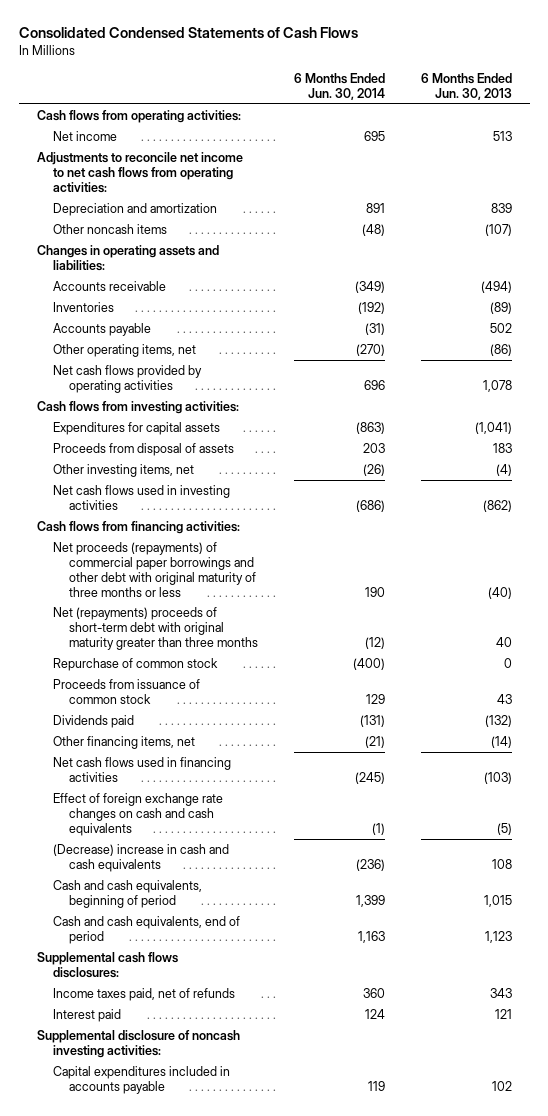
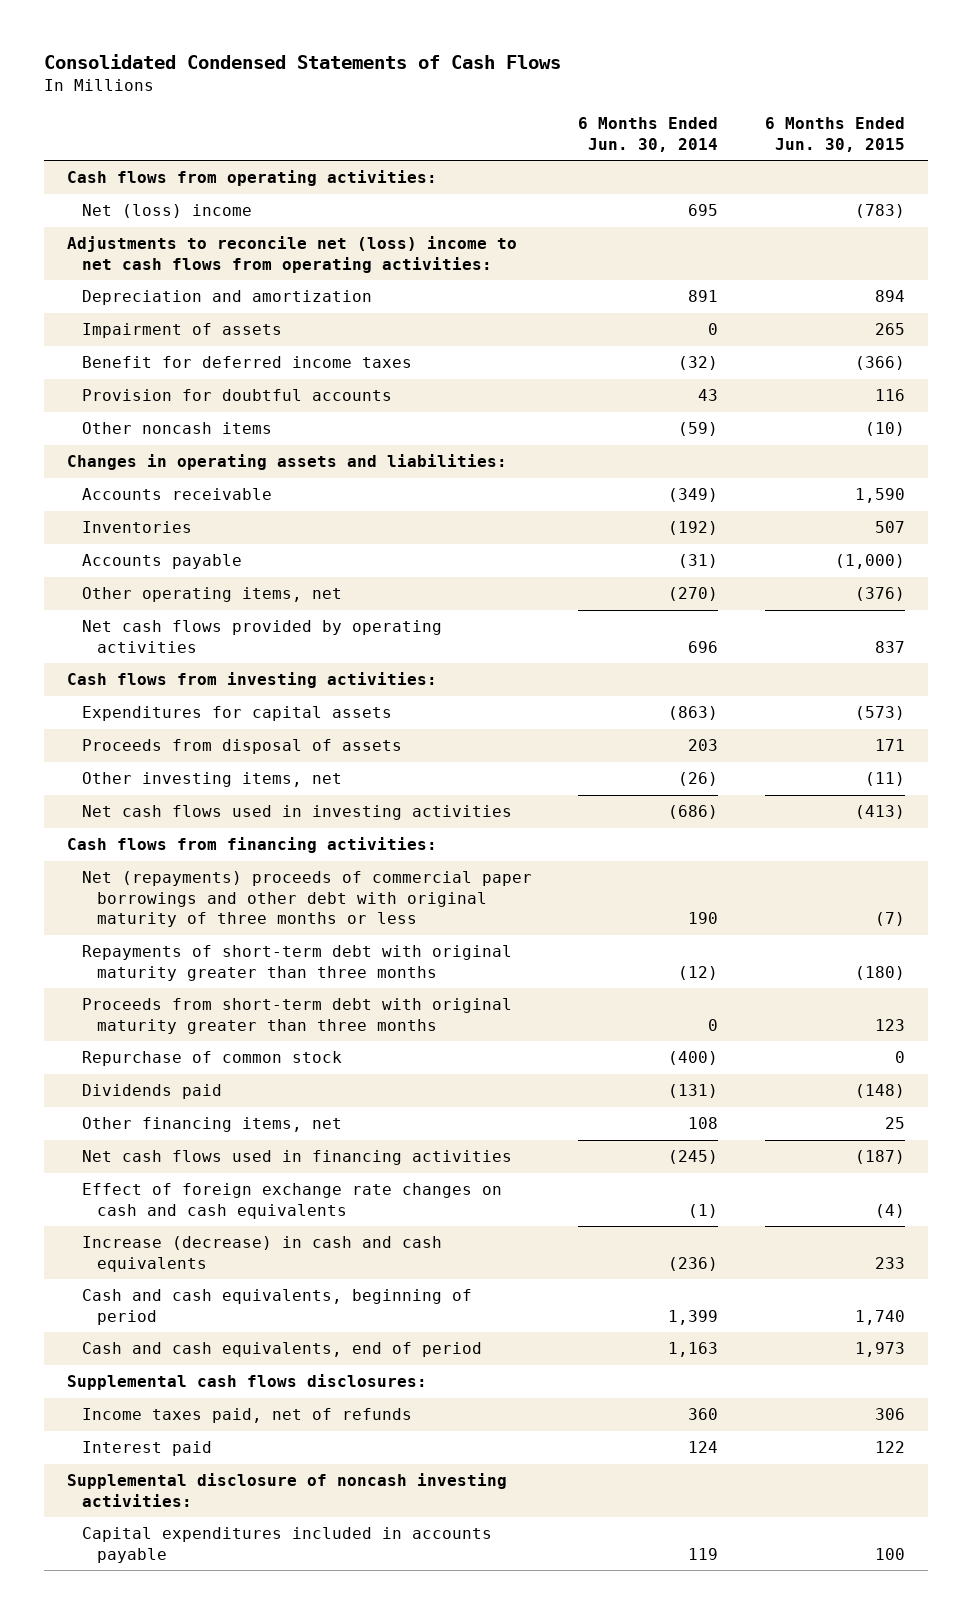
- | 6 Months Ended Jun. 30, 2014 | 6 Months Ended Jun. 30, 2013
+ | 6 Months Ended Jun. 30, 2014 | 6 Months Ended Jun. 30, 2015
- Net income | 695 | 513
- Adjustments to reconcile net income to net cash flows from operating activities:
+ Net (loss) income | 695 | (783)
+ Adjustments to reconcile net (loss) income to net cash flows from operating activities:
- Other noncash items | (48) | (107)
+ Impairment of assets | 0 | 265
+ Benefit for deferred income taxes | (32) | (366)
+ Provision for doubtful accounts | 43 | 116
+ Other noncash items | (59) | (10)
- Net proceeds (repayments) of commercial paper borrowings and other debt with original maturity of three months or less | 190 | (40)
- Net (repayments) proceeds of short-term debt with original maturity greater than three months | (12) | 40
+ Net (repayments) proceeds of commercial paper borrowings and other debt with original maturity of three months or less | 190 | (7)
+ Repayments of short-term debt with original maturity greater than three months | (12) | (180)
+ Proceeds from short-term debt with original maturity greater than three months | 0 | 123
- Proceeds from issuance of common stock | 129 | 43
- Other financing items, net | (21) | (14)
+ Other financing items, net | 108 | 25
- (Decrease) increase in cash and cash equivalents | (236) | 108
+ Increase (decrease) in cash and cash equivalents | (236) | 233

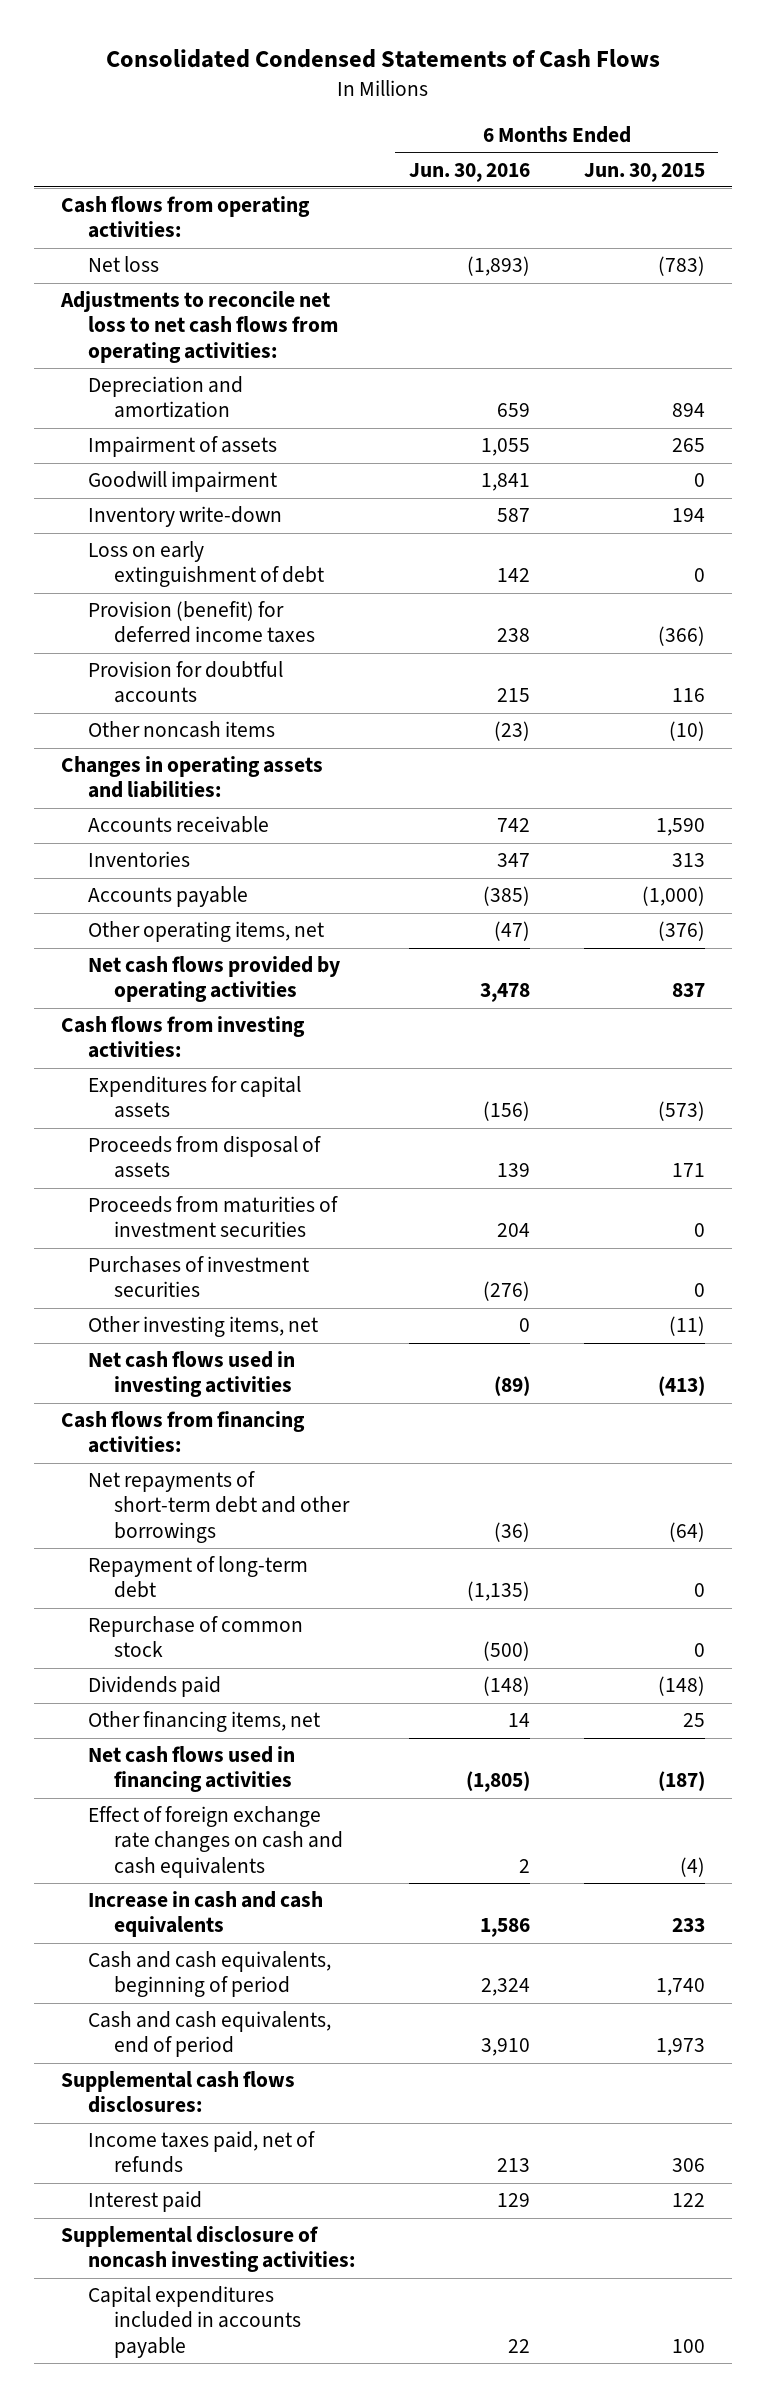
- | 6 Months Ended Jun. 30, 2014 | 6 Months Ended Jun. 30, 2015
+ | 6 Months Ended Jun. 30, 2016 | 6 Months Ended Jun. 30, 2015
- Net (loss) income | 695 | (783)
- Adjustments to reconcile net (loss) income to net cash flows from operating activities:
+ Net loss | (1,893) | (783)
+ Adjustments to reconcile net loss to net cash flows from operating activities:
- Benefit for deferred income taxes | (32) | (366)
+ Goodwill impairment | 1,841 | 0
+ Inventory write-down | 587 | 194
+ Loss on early extinguishment of debt | 142 | 0
+ Provision (benefit) for deferred income taxes | 238 | (366)
- Inventories | (192) | 507
+ Inventories | 347 | 313
+ Proceeds from maturities of investment securities | 204 | 0
+ Purchases of investment securities | (276) | 0
- Net (repayments) proceeds of commercial paper borrowings and other debt with original maturity of three months or less | 190 | (7)
- Repayments of short-term debt with original maturity greater than three months | (12) | (180)
- Proceeds from short-term debt with original maturity greater than three months | 0 | 123
+ Net repayments of short-term debt and other borrowings | (36) | (64)
+ Repayment of long-term debt | (1,135) | 0
- Increase (decrease) in cash and cash equivalents | (236) | 233
+ Increase in cash and cash equivalents | 1,586 | 233

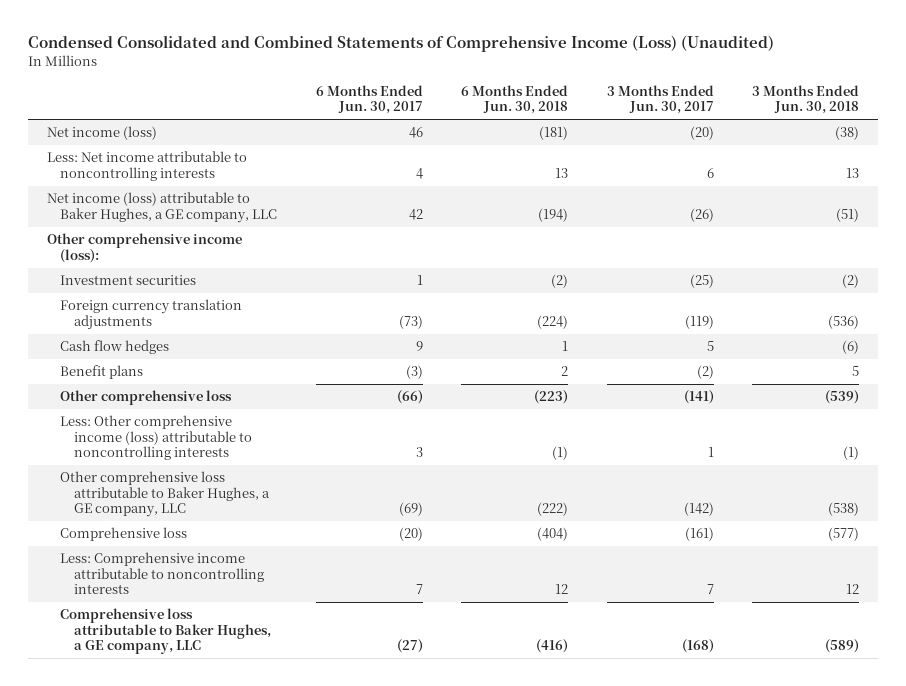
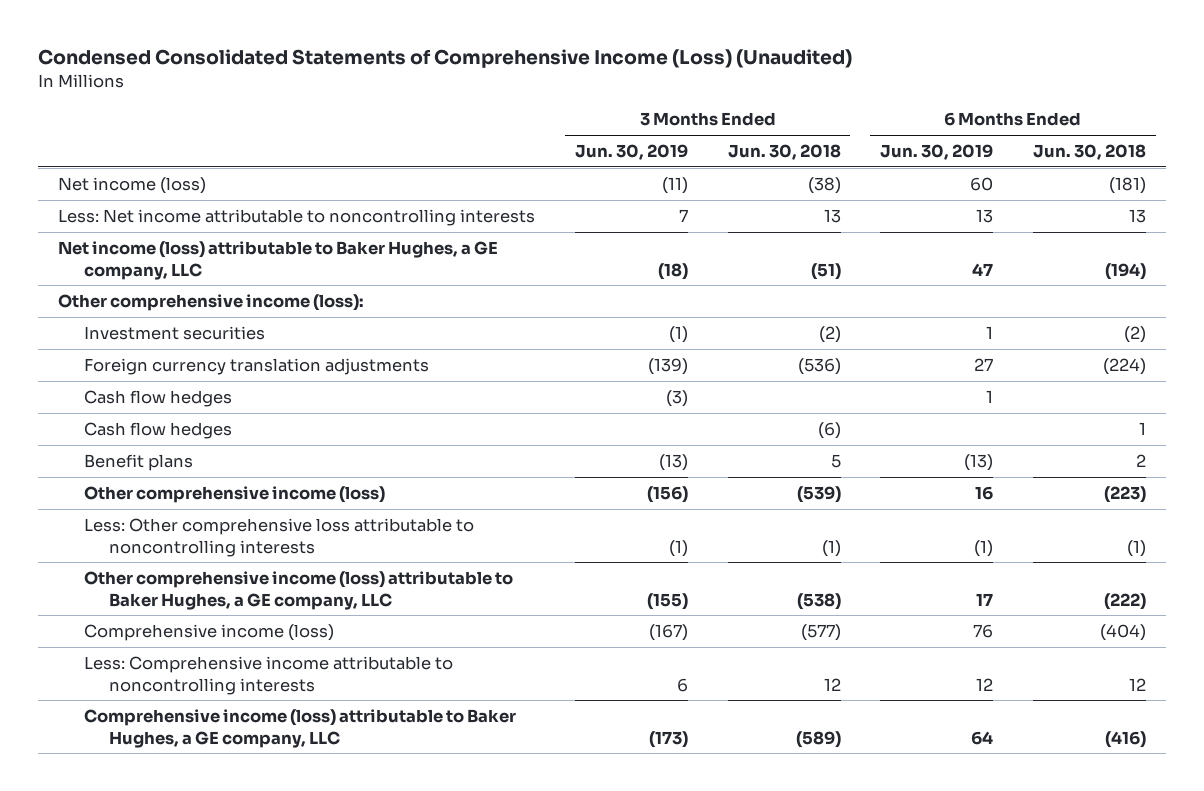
- Condensed Consolidated and Combined Statements of Comprehensive Income (Loss) (Unaudited)
+ Condensed Consolidated Statements of Comprehensive Income (Loss) (Unaudited)
- | 6 Months Ended Jun. 30, 2017 | 6 Months Ended Jun. 30, 2018 | 3 Months Ended Jun. 30, 2017 | 3 Months Ended Jun. 30, 2018
+ | 3 Months Ended Jun. 30, 2019 | 3 Months Ended Jun. 30, 2018 | 6 Months Ended Jun. 30, 2019 | 6 Months Ended Jun. 30, 2018
+ Cash flow hedges | (3) | | 1 |
- Other comprehensive loss | (66) | (223) | (141) | (539)
- Less: Other comprehensive income (loss) attributable to noncontrolling interests | 3 | (1) | 1 | (1)
- Other comprehensive loss attributable to Baker Hughes, a GE company, LLC | (69) | (222) | (142) | (538)
- Comprehensive loss | (20) | (404) | (161) | (577)
+ Other comprehensive income (loss) | (156) | (539) | 16 | (223)
+ Less: Other comprehensive loss attributable to noncontrolling interests | (1) | (1) | (1) | (1)
+ Other comprehensive income (loss) attributable to Baker Hughes, a GE company, LLC | (155) | (538) | 17 | (222)
+ Comprehensive income (loss) | (167) | (577) | 76 | (404)
- Comprehensive loss attributable to Baker Hughes, a GE company, LLC | (27) | (416) | (168) | (589)
+ Comprehensive income (loss) attributable to Baker Hughes, a GE company, LLC | (173) | (589) | 64 | (416)

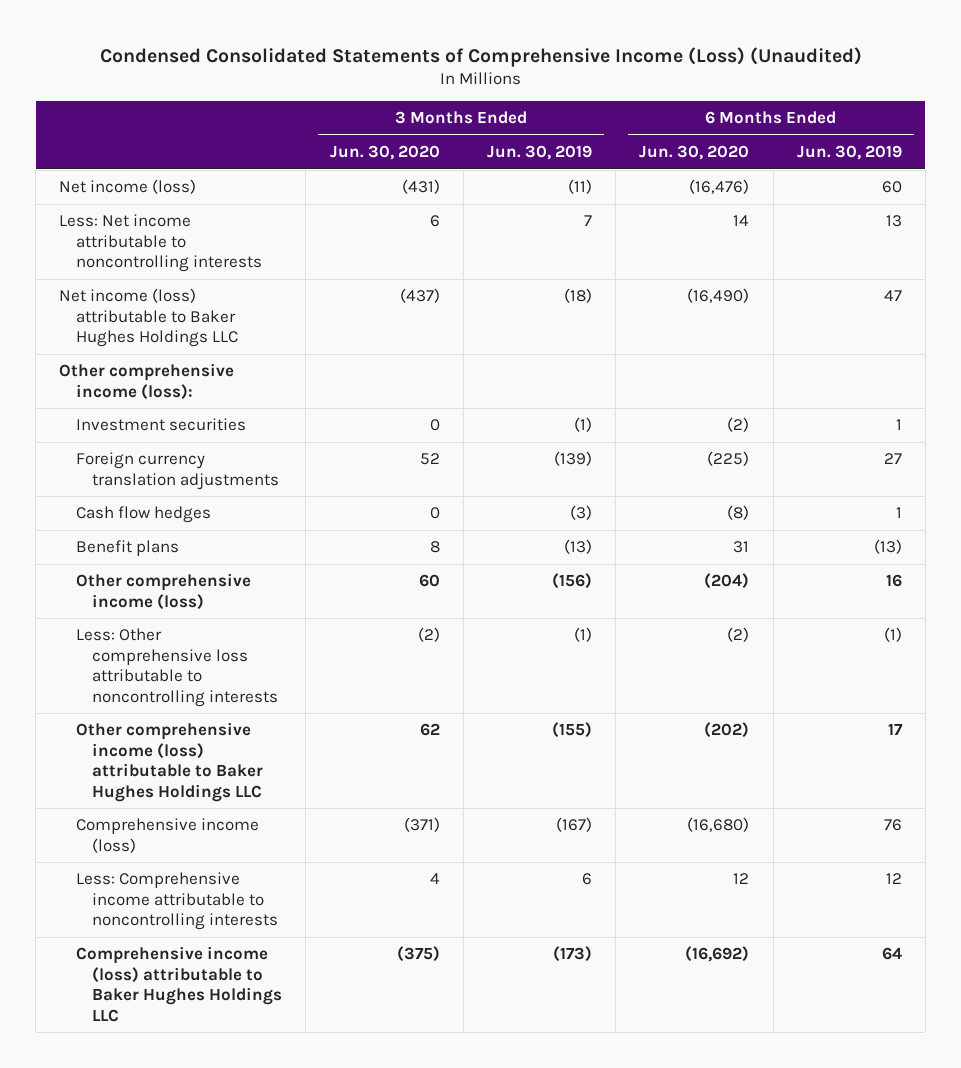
- | 3 Months Ended Jun. 30, 2019 | 3 Months Ended Jun. 30, 2018 | 6 Months Ended Jun. 30, 2019 | 6 Months Ended Jun. 30, 2018
+ | 3 Months Ended Jun. 30, 2020 | 3 Months Ended Jun. 30, 2019 | 6 Months Ended Jun. 30, 2020 | 6 Months Ended Jun. 30, 2019
- Net income (loss) attributable to Baker Hughes, a GE company, LLC | (18) | (51) | 47 | (194)
+ Net income (loss) attributable to Baker Hughes Holdings LLC | (437) | (18) | (16,490) | 47
- Cash flow hedges | | (6) | | 1
- Other comprehensive income (loss) attributable to Baker Hughes, a GE company, LLC | (155) | (538) | 17 | (222)
+ Other comprehensive income (loss) attributable to Baker Hughes Holdings LLC | 62 | (155) | (202) | 17
- Comprehensive income (loss) attributable to Baker Hughes, a GE company, LLC | (173) | (589) | 64 | (416)
+ Comprehensive income (loss) attributable to Baker Hughes Holdings LLC | (375) | (173) | (16,692) | 64

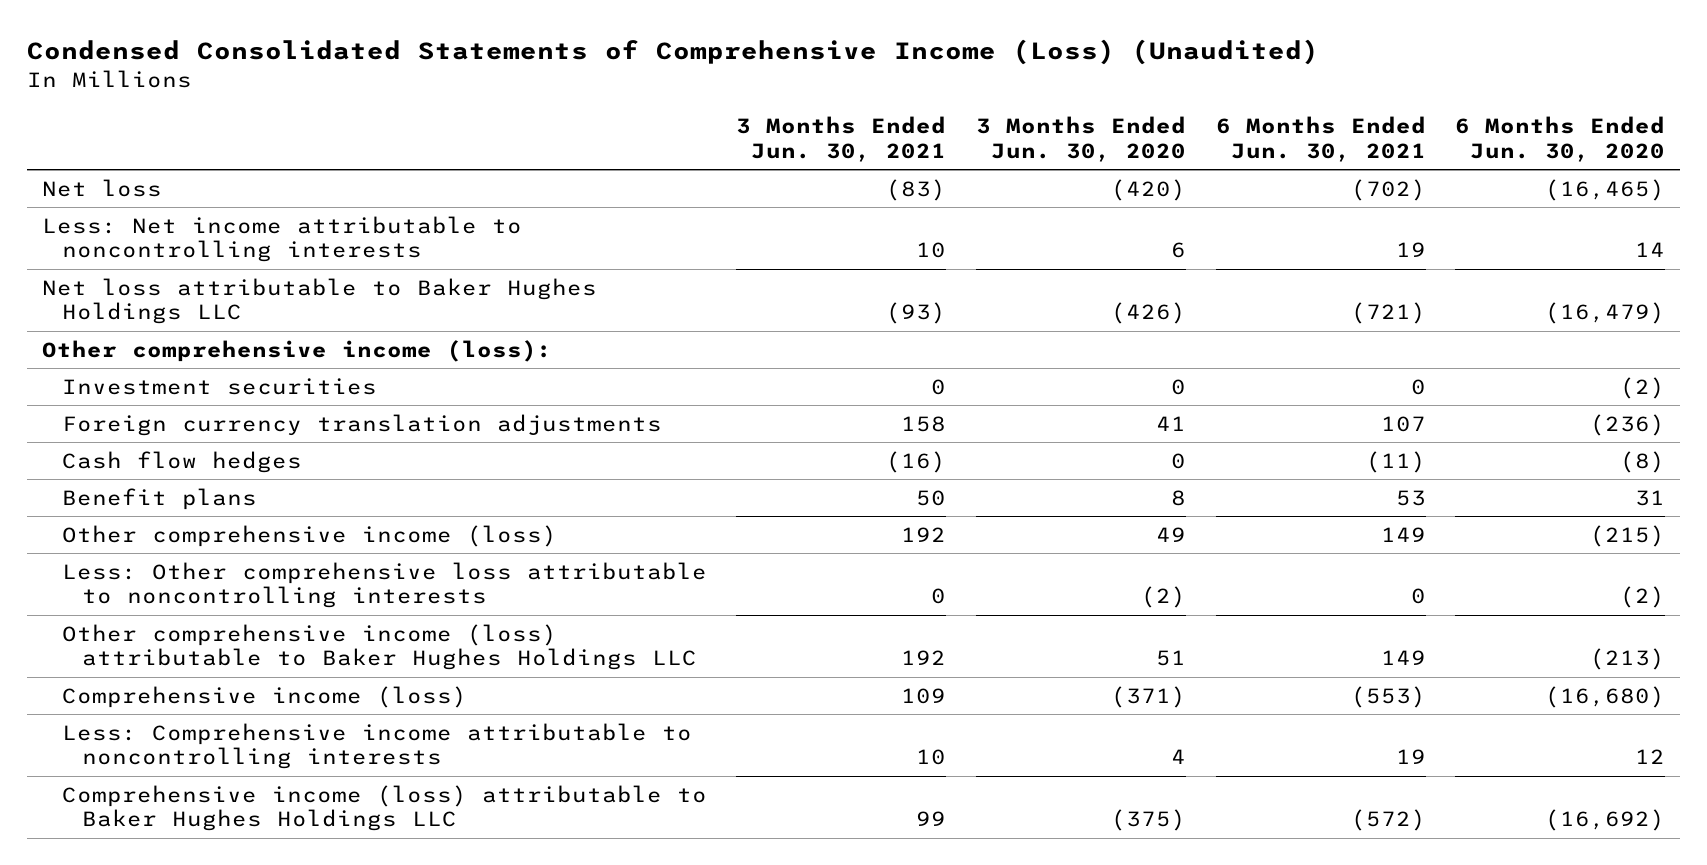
- | 3 Months Ended Jun. 30, 2020 | 3 Months Ended Jun. 30, 2019 | 6 Months Ended Jun. 30, 2020 | 6 Months Ended Jun. 30, 2019
+ | 3 Months Ended Jun. 30, 2021 | 3 Months Ended Jun. 30, 2020 | 6 Months Ended Jun. 30, 2021 | 6 Months Ended Jun. 30, 2020
- Net income (loss) | (431) | (11) | (16,476) | 60
+ Net loss | (83) | (420) | (702) | (16,465)
- Net income (loss) attributable to Baker Hughes Holdings LLC | (437) | (18) | (16,490) | 47
+ Net loss attributable to Baker Hughes Holdings LLC | (93) | (426) | (721) | (16,479)
- Foreign currency translation adjustments | 52 | (139) | (225) | 27
+ Foreign currency translation adjustments | 158 | 41 | 107 | (236)
- Other comprehensive income (loss) | 60 | (156) | (204) | 16
+ Other comprehensive income (loss) | 192 | 49 | 149 | (215)
- Other comprehensive income (loss) attributable to Baker Hughes Holdings LLC | 62 | (155) | (202) | 17
+ Other comprehensive income (loss) attributable to Baker Hughes Holdings LLC | 192 | 51 | 149 | (213)

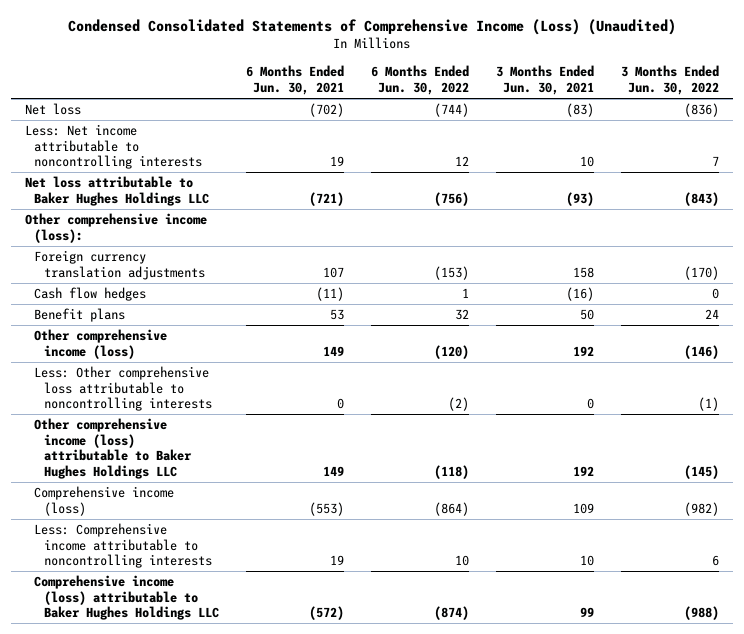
- | 3 Months Ended Jun. 30, 2021 | 3 Months Ended Jun. 30, 2020 | 6 Months Ended Jun. 30, 2021 | 6 Months Ended Jun. 30, 2020
+ | 6 Months Ended Jun. 30, 2021 | 6 Months Ended Jun. 30, 2022 | 3 Months Ended Jun. 30, 2021 | 3 Months Ended Jun. 30, 2022
- Investment securities | 0 | 0 | 0 | (2)

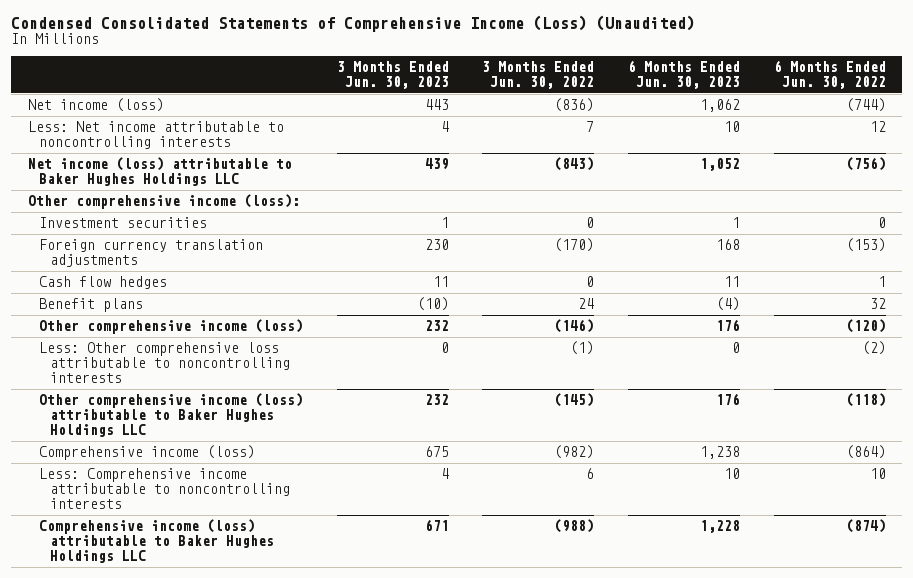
- | 6 Months Ended Jun. 30, 2021 | 6 Months Ended Jun. 30, 2022 | 3 Months Ended Jun. 30, 2021 | 3 Months Ended Jun. 30, 2022
+ | 3 Months Ended Jun. 30, 2023 | 3 Months Ended Jun. 30, 2022 | 6 Months Ended Jun. 30, 2023 | 6 Months Ended Jun. 30, 2022
- Net loss | (702) | (744) | (83) | (836)
+ Net income (loss) | 443 | (836) | 1,062 | (744)
- Net loss attributable to Baker Hughes Holdings LLC | (721) | (756) | (93) | (843)
+ Net income (loss) attributable to Baker Hughes Holdings LLC | 439 | (843) | 1,052 | (756)
+ Investment securities | 1 | 0 | 1 | 0

